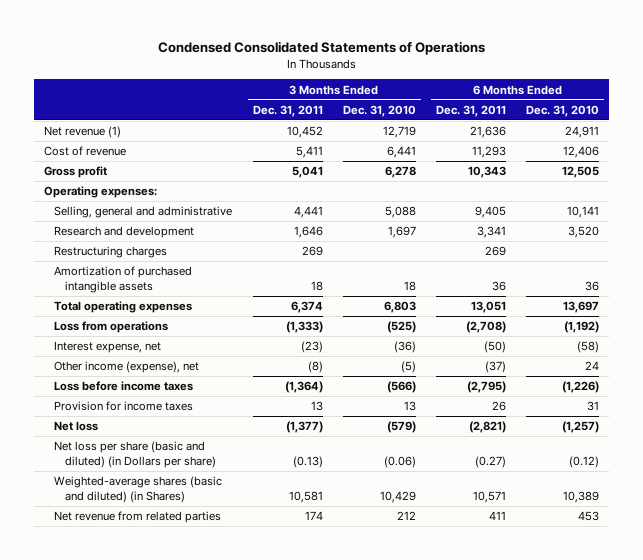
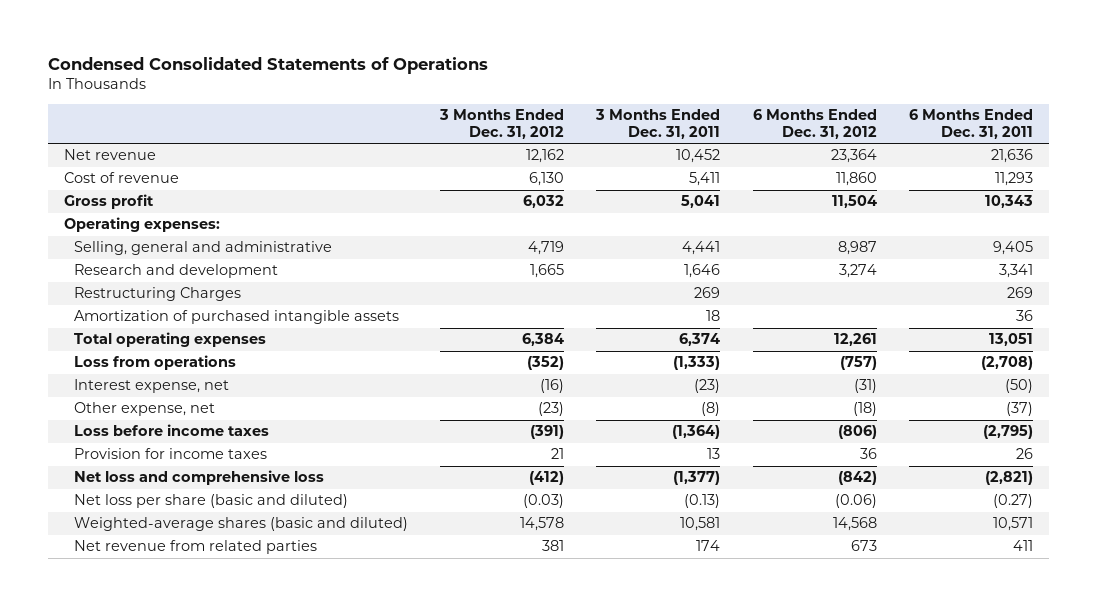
- | 3 Months Ended Dec. 31, 2011 | 3 Months Ended Dec. 31, 2010 | 6 Months Ended Dec. 31, 2011 | 6 Months Ended Dec. 31, 2010
+ | 3 Months Ended Dec. 31, 2012 | 3 Months Ended Dec. 31, 2011 | 6 Months Ended Dec. 31, 2012 | 6 Months Ended Dec. 31, 2011
- Net revenue (1) | 10,452 | 12,719 | 21,636 | 24,911
+ Net revenue | 12,162 | 10,452 | 23,364 | 21,636
- Restructuring charges | 269 | | 269 |
+ Restructuring Charges | | 269 | | 269
- Other income (expense), net | (8) | (5) | (37) | 24
+ Other expense, net | (23) | (8) | (18) | (37)
- Net loss | (1,377) | (579) | (2,821) | (1,257)
- Net loss per share (basic and diluted) (in Dollars per share) | (0.13) | (0.06) | (0.27) | (0.12)
- Weighted-average shares (basic and diluted) (in Shares) | 10,581 | 10,429 | 10,571 | 10,389
+ Net loss and comprehensive loss | (412) | (1,377) | (842) | (2,821)
+ Net loss per share (basic and diluted) | (0.03) | (0.13) | (0.06) | (0.27)
+ Weighted-average shares (basic and diluted) | 14,578 | 10,581 | 14,568 | 10,571

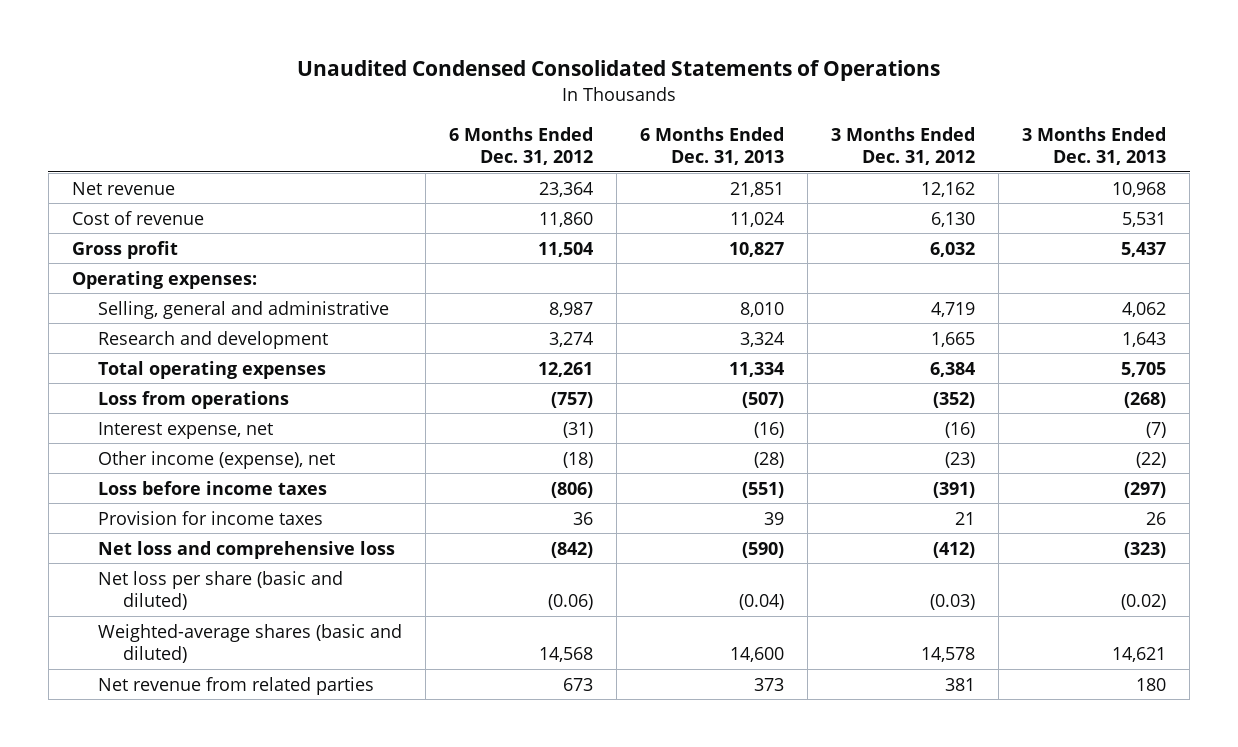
- Condensed Consolidated Statements of Operations
+ Unaudited Condensed Consolidated Statements of Operations
- | 3 Months Ended Dec. 31, 2012 | 3 Months Ended Dec. 31, 2011 | 6 Months Ended Dec. 31, 2012 | 6 Months Ended Dec. 31, 2011
+ | 6 Months Ended Dec. 31, 2012 | 6 Months Ended Dec. 31, 2013 | 3 Months Ended Dec. 31, 2012 | 3 Months Ended Dec. 31, 2013
- Restructuring Charges | | 269 | | 269
- Amortization of purchased intangible assets | | 18 | | 36
- Other expense, net | (23) | (8) | (18) | (37)
+ Other income (expense), net | (18) | (28) | (23) | (22)

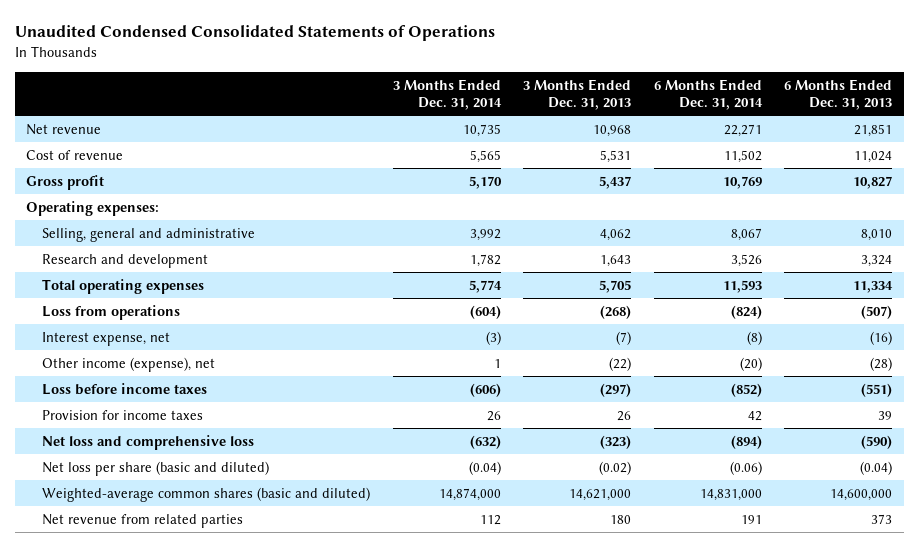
- | 6 Months Ended Dec. 31, 2012 | 6 Months Ended Dec. 31, 2013 | 3 Months Ended Dec. 31, 2012 | 3 Months Ended Dec. 31, 2013
+ | 3 Months Ended Dec. 31, 2014 | 3 Months Ended Dec. 31, 2013 | 6 Months Ended Dec. 31, 2014 | 6 Months Ended Dec. 31, 2013
- Weighted-average shares (basic and diluted) | 14,568 | 14,600 | 14,578 | 14,621
+ Weighted-average common shares (basic and diluted) | 14,874,000 | 14,621,000 | 14,831,000 | 14,600,000

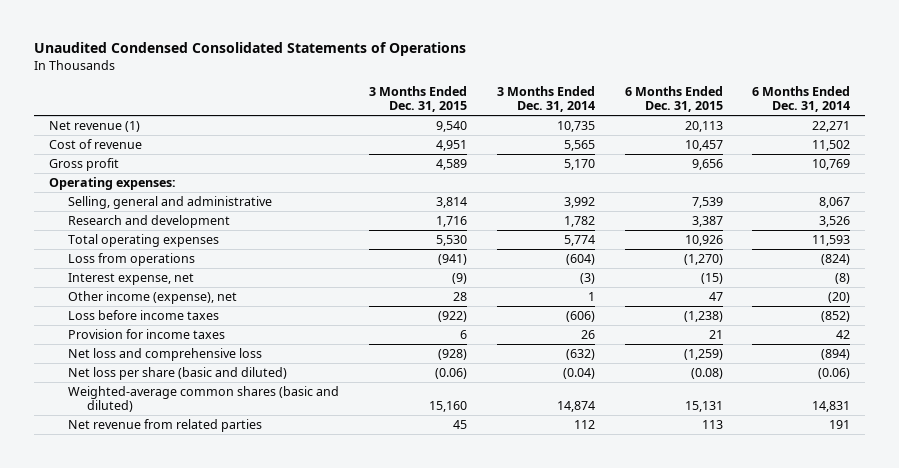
- | 3 Months Ended Dec. 31, 2014 | 3 Months Ended Dec. 31, 2013 | 6 Months Ended Dec. 31, 2014 | 6 Months Ended Dec. 31, 2013
+ | 3 Months Ended Dec. 31, 2015 | 3 Months Ended Dec. 31, 2014 | 6 Months Ended Dec. 31, 2015 | 6 Months Ended Dec. 31, 2014
- Net revenue | 10,735 | 10,968 | 22,271 | 21,851
+ Net revenue (1) | 9,540 | 10,735 | 20,113 | 22,271
- Weighted-average common shares (basic and diluted) | 14,874,000 | 14,621,000 | 14,831,000 | 14,600,000
+ Weighted-average common shares (basic and diluted) | 15,160 | 14,874 | 15,131 | 14,831

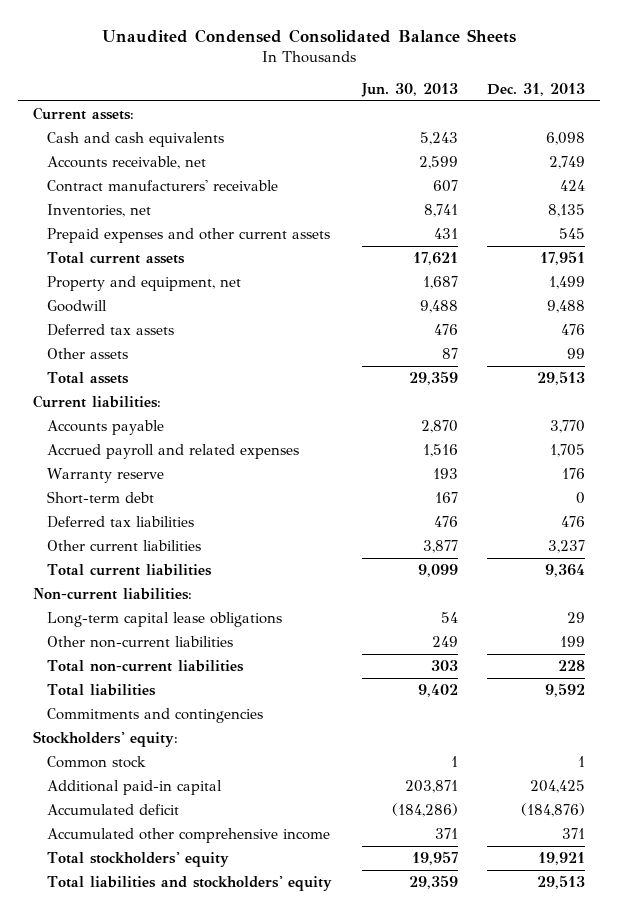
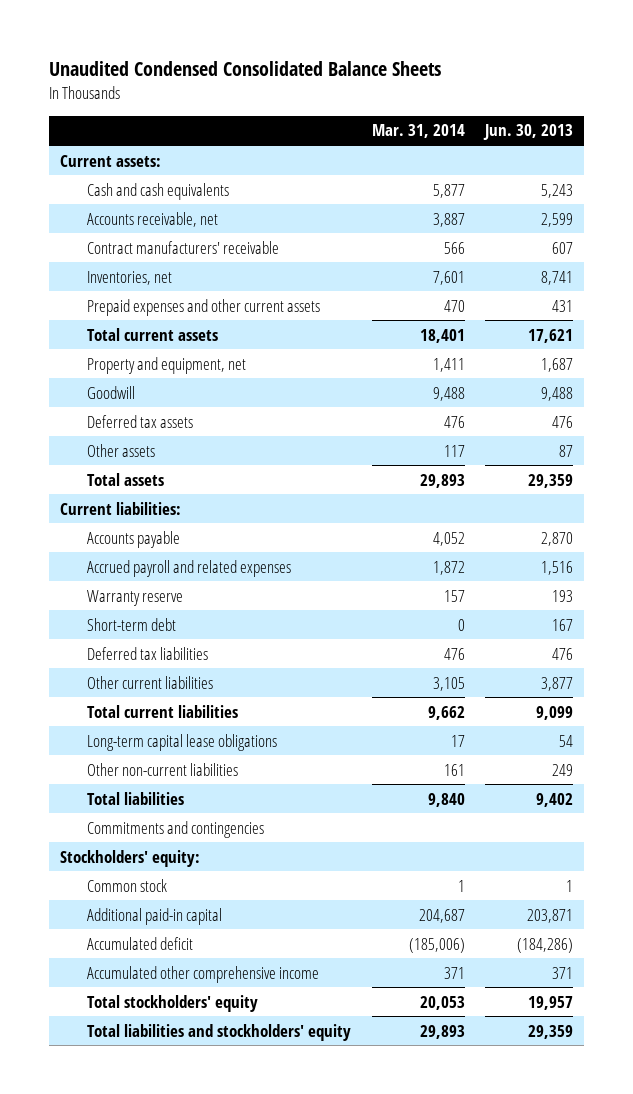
- | Jun. 30, 2013 | Dec. 31, 2013
+ | Mar. 31, 2014 | Jun. 30, 2013
- Non-current liabilities:
- Total non-current liabilities | 303 | 228

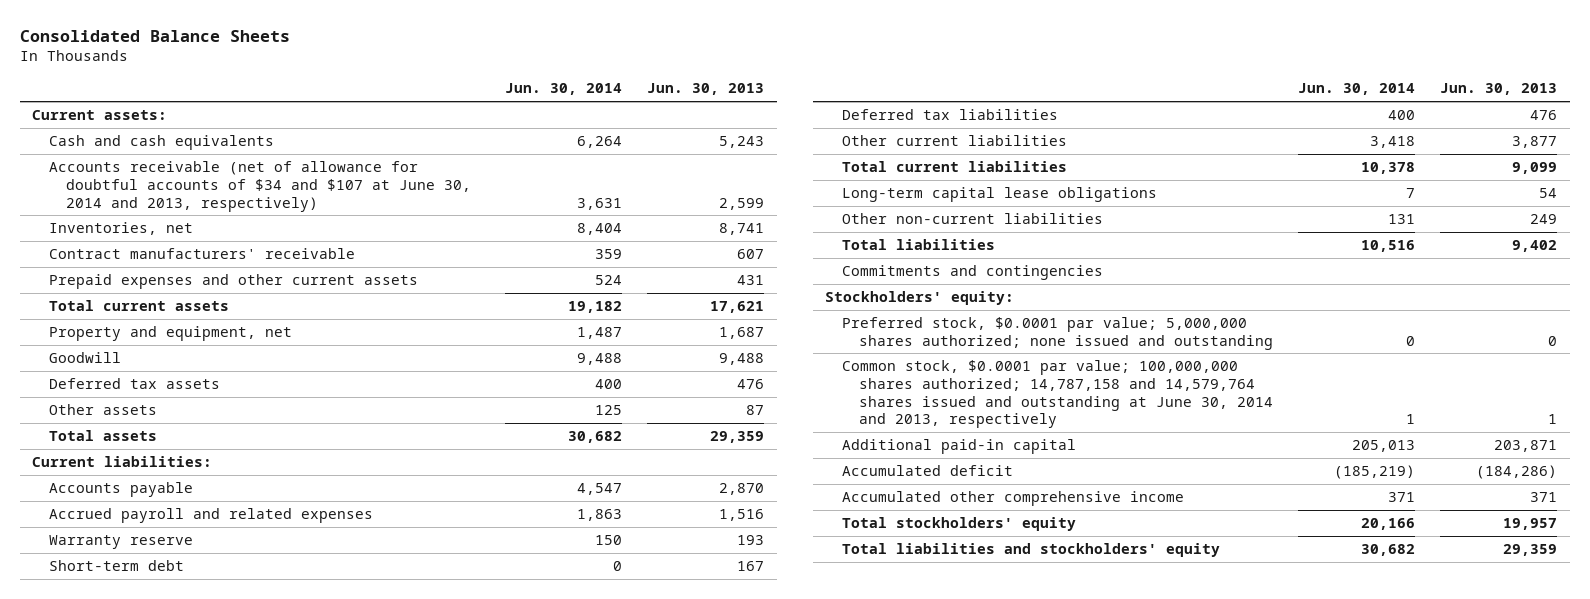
- Unaudited Condensed Consolidated Balance Sheets
+ Consolidated Balance Sheets
- | Mar. 31, 2014 | Jun. 30, 2013
+ | Jun. 30, 2014 | Jun. 30, 2013
- Accounts receivable, net | 3,887 | 2,599
+ Accounts receivable (net of allowance for doubtful accounts of $34 and $107 at June 30, 2014 and 2013, respectively) | 3,631 | 2,599
moved down: Contract manufacturers' receivable | 359 | 607
- Common stock | 1 | 1
+ Preferred stock, $0.0001 par value; 5,000,000 shares authorized; none issued and outstanding | 0 | 0
+ Common stock, $0.0001 par value; 100,000,000 shares authorized; 14,787,158 and 14,579,764 shares issued and outstanding at June 30, 2014 and 2013, respectively | 1 | 1

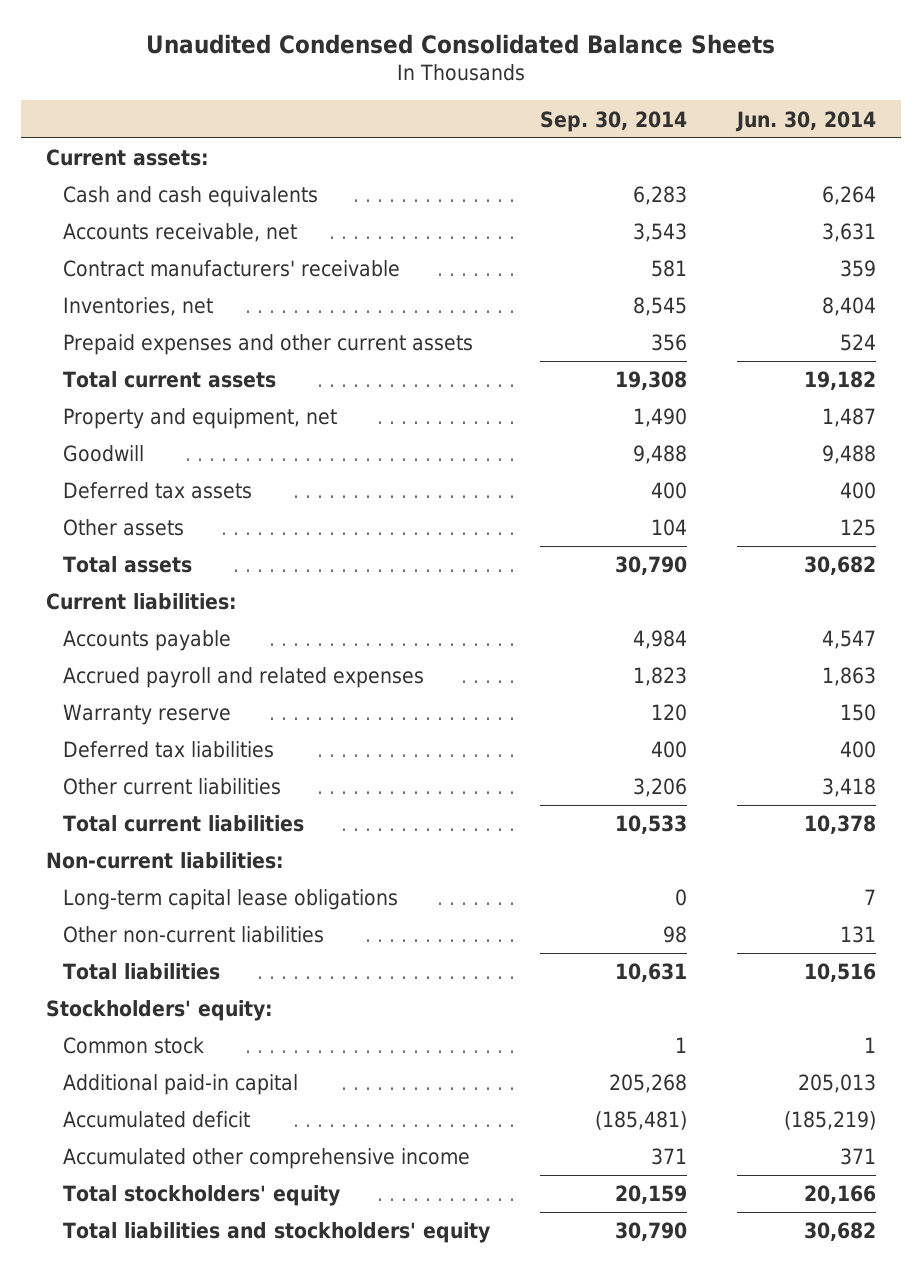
- Consolidated Balance Sheets
+ Unaudited Condensed Consolidated Balance Sheets
- | Jun. 30, 2014 | Jun. 30, 2013
+ | Sep. 30, 2014 | Jun. 30, 2014
- Accounts receivable (net of allowance for doubtful accounts of $34 and $107 at June 30, 2014 and 2013, respectively) | 3,631 | 2,599
+ Accounts receivable, net | 3,543 | 3,631
moved down: Inventories, net | 8,545 | 8,404
- Short-term debt | 0 | 167
+ Non-current liabilities:
- Commitments and contingencies
- Preferred stock, $0.0001 par value; 5,000,000 shares authorized; none issued and outstanding | 0 | 0
- Common stock, $0.0001 par value; 100,000,000 shares authorized; 14,787,158 and 14,579,764 shares issued and outstanding at June 30, 2014 and 2013, respectively | 1 | 1
+ Common stock | 1 | 1

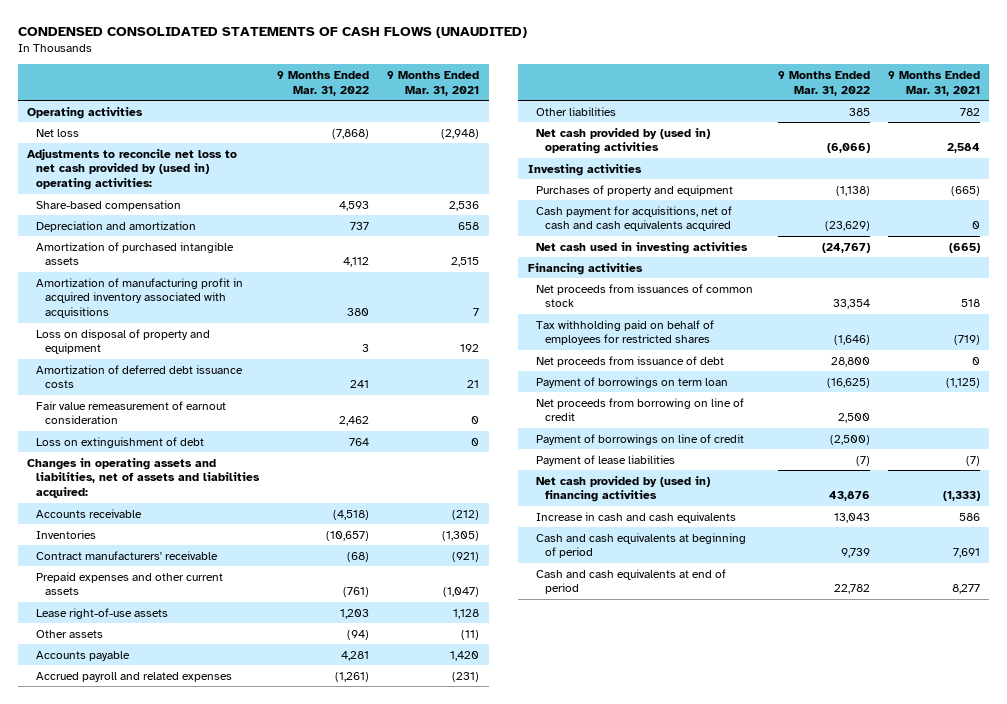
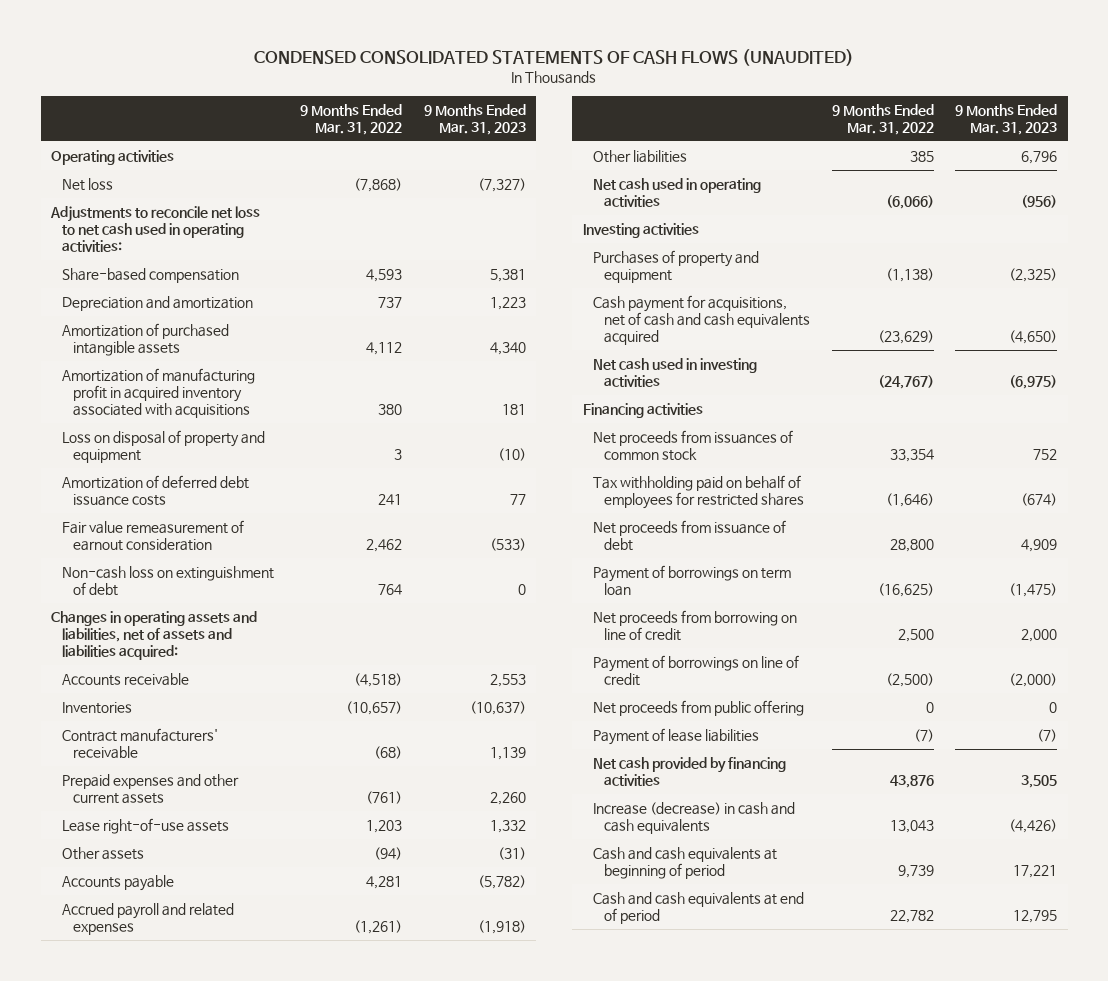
- | 9 Months Ended Mar. 31, 2022 | 9 Months Ended Mar. 31, 2021
+ | 9 Months Ended Mar. 31, 2022 | 9 Months Ended Mar. 31, 2023
- Adjustments to reconcile net loss to net cash provided by (used in) operating activities:
+ Adjustments to reconcile net loss to net cash used in operating activities:
- Loss on extinguishment of debt | 764 | 0
+ Non-cash loss on extinguishment of debt | 764 | 0
- Net cash provided by (used in) operating activities | (6,066) | 2,584
+ Net cash used in operating activities | (6,066) | (956)
+ Net proceeds from public offering | 0 | 0
- Net cash provided by (used in) financing activities | 43,876 | (1,333)
- Increase in cash and cash equivalents | 13,043 | 586
+ Net cash provided by financing activities | 43,876 | 3,505
+ Increase (decrease) in cash and cash equivalents | 13,043 | (4,426)

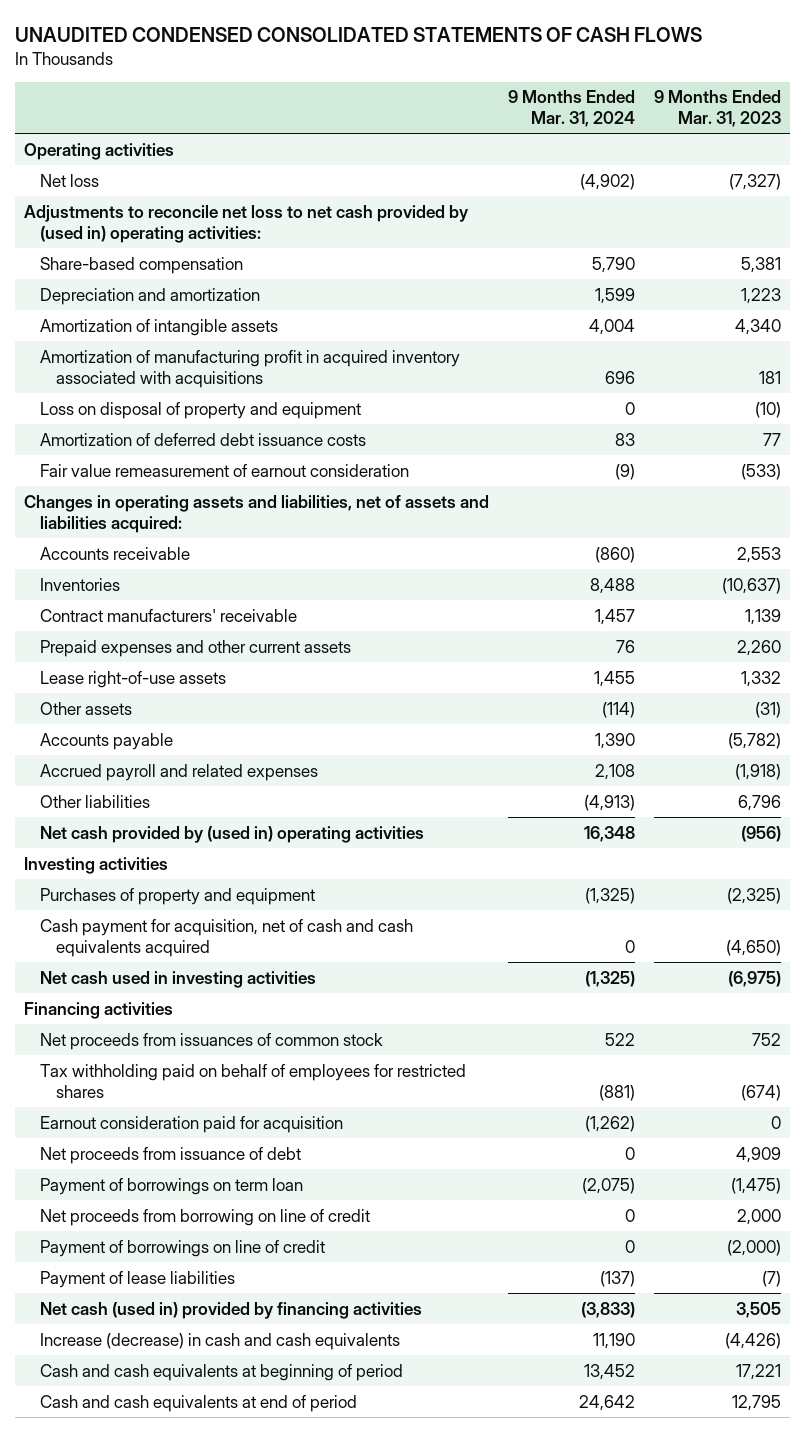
- CONDENSED CONSOLIDATED STATEMENTS OF CASH FLOWS (UNAUDITED)
+ UNAUDITED CONDENSED CONSOLIDATED STATEMENTS OF CASH FLOWS
- | 9 Months Ended Mar. 31, 2022 | 9 Months Ended Mar. 31, 2023
+ | 9 Months Ended Mar. 31, 2024 | 9 Months Ended Mar. 31, 2023
- Adjustments to reconcile net loss to net cash used in operating activities:
+ Adjustments to reconcile net loss to net cash provided by (used in) operating activities:
- Amortization of purchased intangible assets | 4,112 | 4,340
+ Amortization of intangible assets | 4,004 | 4,340
- Non-cash loss on extinguishment of debt | 764 | 0
- Net cash used in operating activities | (6,066) | (956)
+ Net cash provided by (used in) operating activities | 16,348 | (956)
- Cash payment for acquisitions, net of cash and cash equivalents acquired | (23,629) | (4,650)
+ Cash payment for acquisition, net of cash and cash equivalents acquired | 0 | (4,650)
+ Earnout consideration paid for acquisition | (1,262) | 0
- Net proceeds from public offering | 0 | 0
- Net cash provided by financing activities | 43,876 | 3,505
+ Net cash (used in) provided by financing activities | (3,833) | 3,505

